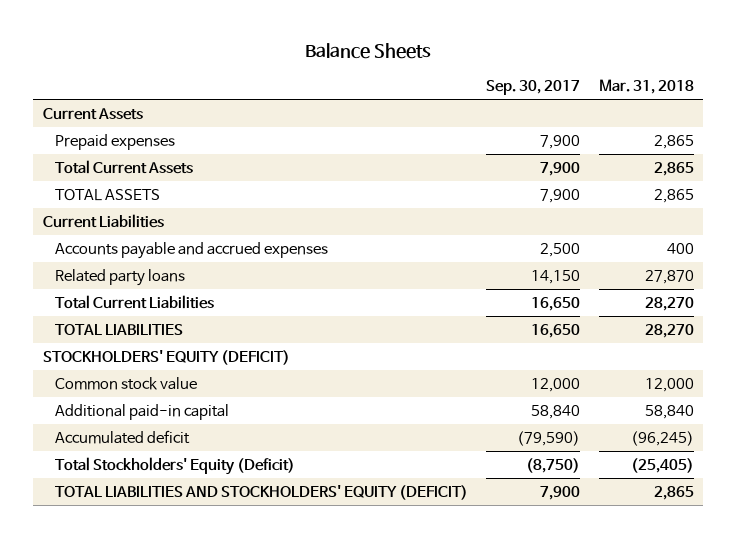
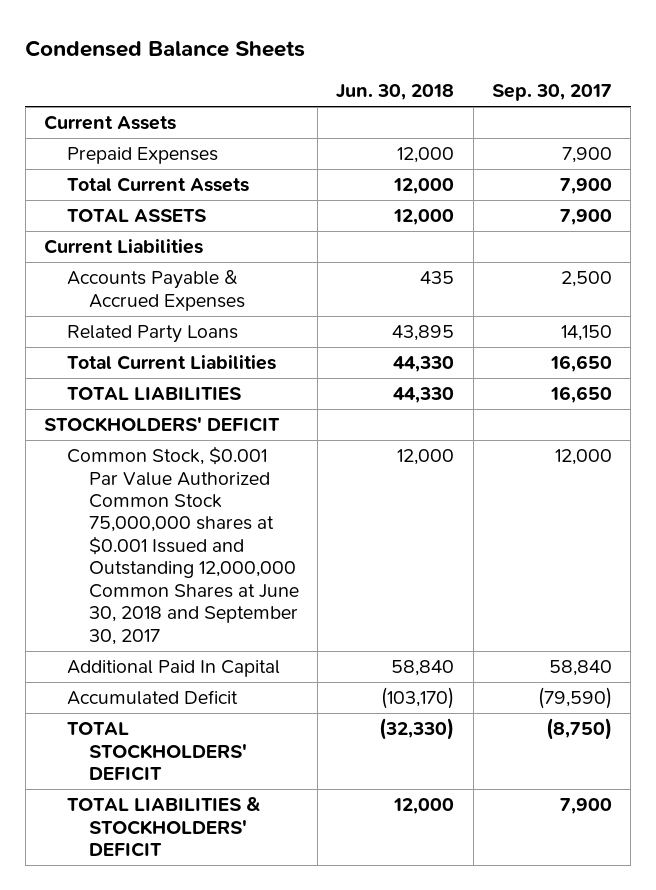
- Balance Sheets
+ Condensed Balance Sheets
- | Sep. 30, 2017 | Mar. 31, 2018
+ | Jun. 30, 2018 | Sep. 30, 2017
- Prepaid expenses | 7,900 | 2,865
+ Prepaid Expenses | 12,000 | 7,900
- Accounts payable and accrued expenses | 2,500 | 400
- Related party loans | 14,150 | 27,870
+ Accounts Payable & Accrued Expenses | 435 | 2,500
+ Related Party Loans | 43,895 | 14,150
- STOCKHOLDERS' EQUITY (DEFICIT)
- Common stock value | 12,000 | 12,000
- Additional paid-in capital | 58,840 | 58,840
- Accumulated deficit | (79,590) | (96,245)
- Total Stockholders' Equity (Deficit) | (8,750) | (25,405)
- TOTAL LIABILITIES AND STOCKHOLDERS' EQUITY (DEFICIT) | 7,900 | 2,865
+ STOCKHOLDERS' DEFICIT
+ Common Stock, $0.001 Par Value Authorized Common Stock 75,000,000 shares at $0.001 Issued and Outstanding 12,000,000 Common Shares at June 30, 2018 and September 30, 2017 | 12,000 | 12,000
+ Additional Paid In Capital | 58,840 | 58,840
+ Accumulated Deficit | (103,170) | (79,590)
+ TOTAL STOCKHOLDERS' DEFICIT | (32,330) | (8,750)
+ TOTAL LIABILITIES & STOCKHOLDERS' DEFICIT | 12,000 | 7,900

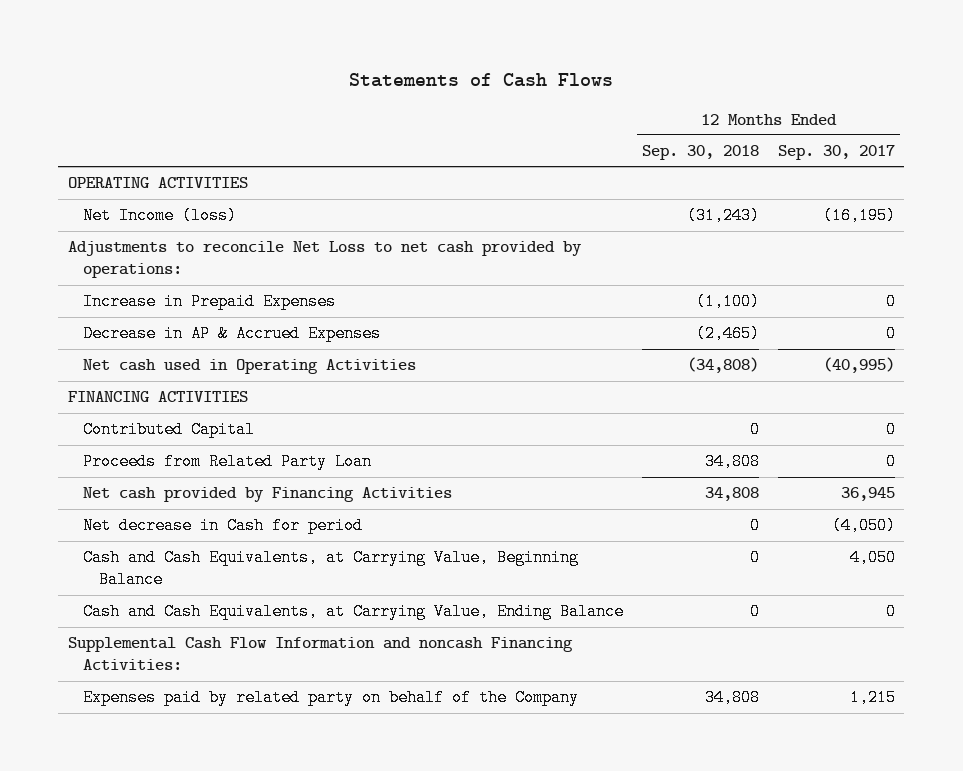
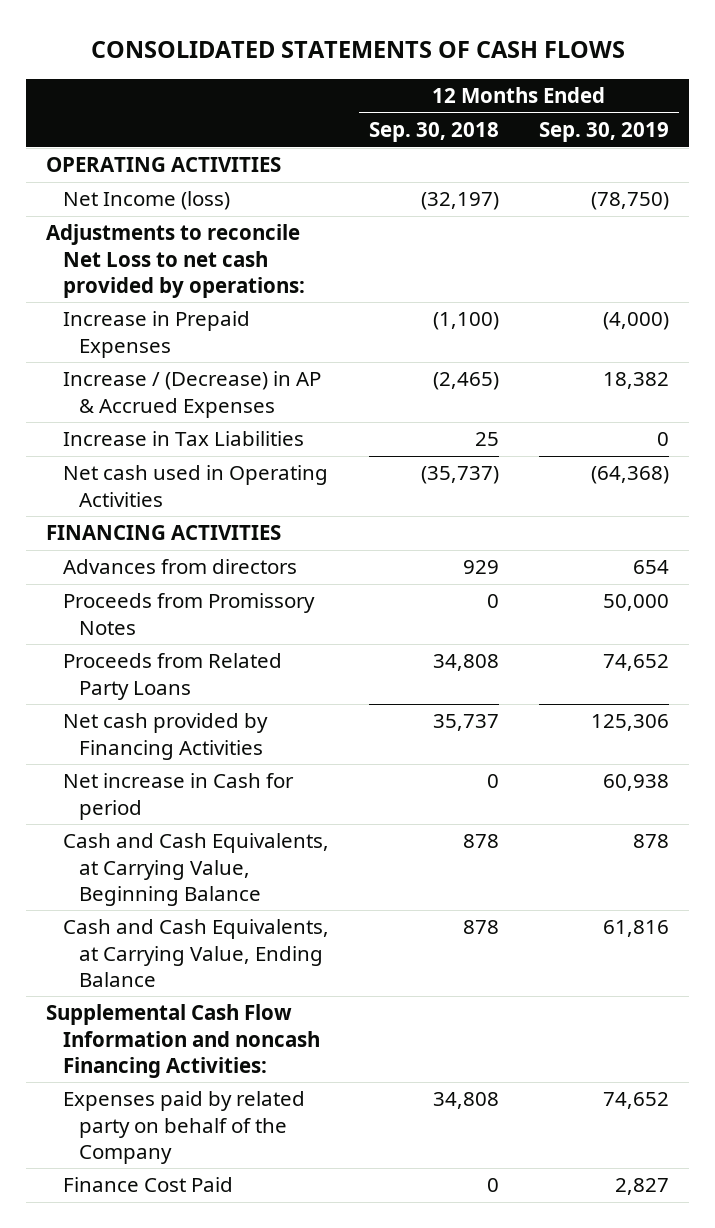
- Statements of Cash Flows
+ CONSOLIDATED STATEMENTS OF CASH FLOWS
- | 12 Months Ended Sep. 30, 2018 | 12 Months Ended Sep. 30, 2017
+ | 12 Months Ended Sep. 30, 2018 | 12 Months Ended Sep. 30, 2019
- Net Income (loss) | (31,243) | (16,195)
+ Net Income (loss) | (32,197) | (78,750)
- Decrease in AP & Accrued Expenses | (2,465) | 0
- Net cash used in Operating Activities | (34,808) | (40,995)
+ Increase / (Decrease) in AP & Accrued Expenses | (2,465) | 18,382
+ Increase in Tax Liabilities | 25 | 0
+ Net cash used in Operating Activities | (35,737) | (64,368)
- Contributed Capital | 0 | 0
- Proceeds from Related Party Loan | 34,808 | 0
- Net cash provided by Financing Activities | 34,808 | 36,945
- Net decrease in Cash for period | 0 | (4,050)
- Cash and Cash Equivalents, at Carrying Value, Beginning Balance | 0 | 4,050
- Cash and Cash Equivalents, at Carrying Value, Ending Balance | 0 | 0
+ Advances from directors | 929 | 654
+ Proceeds from Promissory Notes | 0 | 50,000
+ Proceeds from Related Party Loans | 34,808 | 74,652
+ Net cash provided by Financing Activities | 35,737 | 125,306
+ Net increase in Cash for period | 0 | 60,938
+ Cash and Cash Equivalents, at Carrying Value, Beginning Balance | 878 | 878
+ Cash and Cash Equivalents, at Carrying Value, Ending Balance | 878 | 61,816
+ Finance Cost Paid | 0 | 2,827

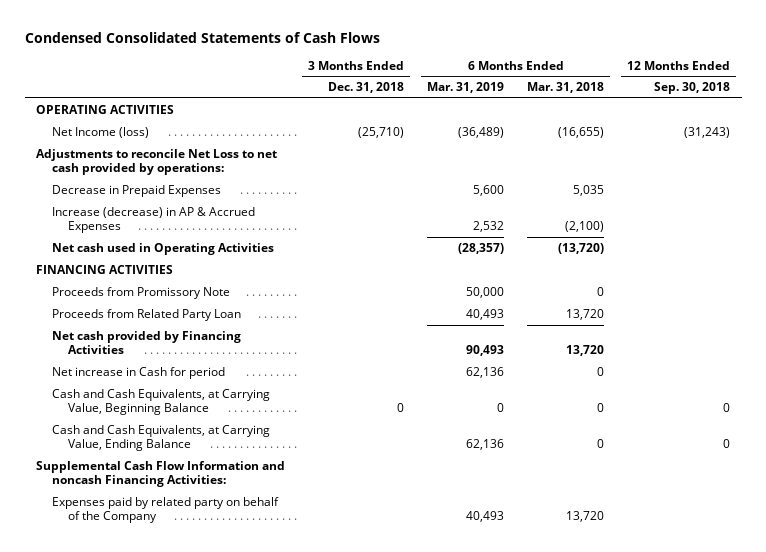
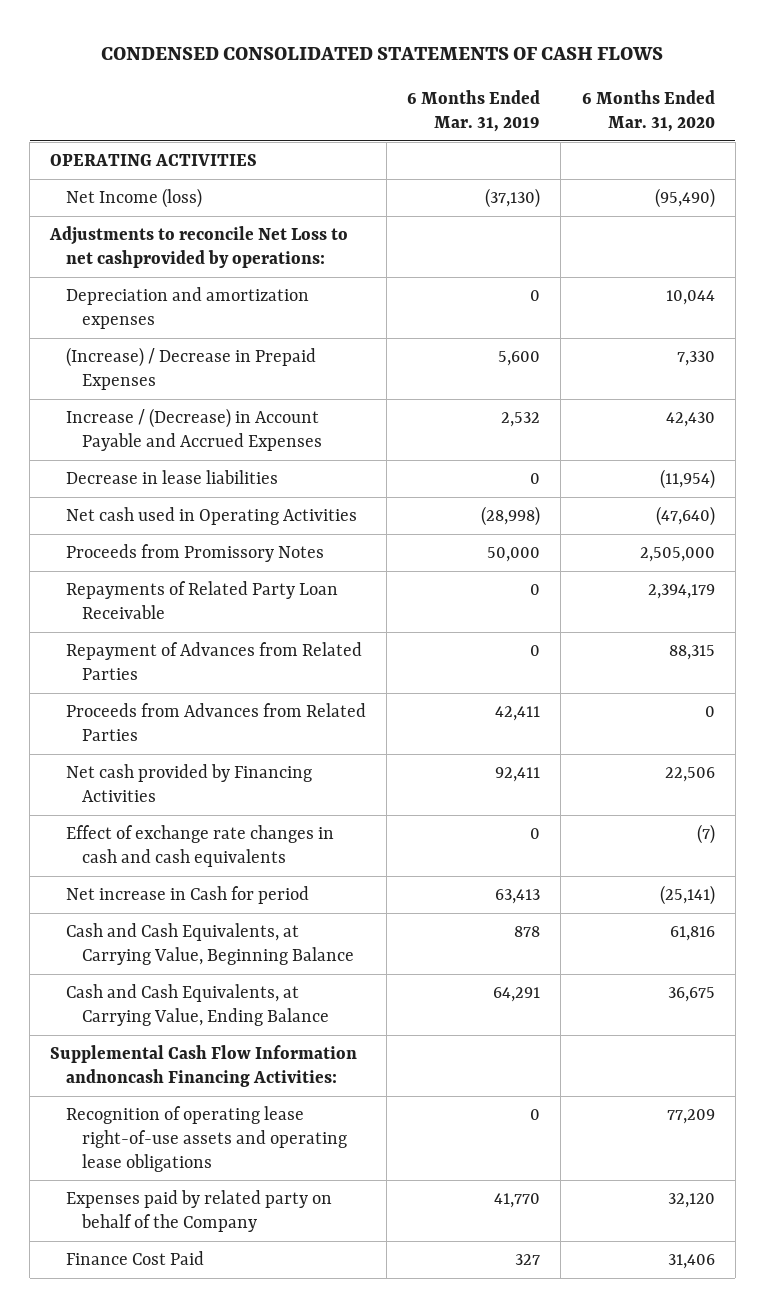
- Condensed Consolidated Statements of Cash Flows
+ CONDENSED CONSOLIDATED STATEMENTS OF CASH FLOWS
- | 3 Months Ended Dec. 31, 2018 | 6 Months Ended Mar. 31, 2019 | 6 Months Ended Mar. 31, 2018 | 12 Months Ended Sep. 30, 2018
+ | 6 Months Ended Mar. 31, 2019 | 6 Months Ended Mar. 31, 2020
- Net Income (loss) | (25,710) | (36,489) | (16,655) | (31,243)
- Adjustments to reconcile Net Loss to net cash provided by operations:
- Decrease in Prepaid Expenses | | 5,600 | 5,035 |
- Increase (decrease) in AP & Accrued Expenses | | 2,532 | (2,100) |
- Net cash used in Operating Activities | | (28,357) | (13,720) |
- FINANCING ACTIVITIES
- Proceeds from Promissory Note | | 50,000 | 0 |
- Proceeds from Related Party Loan | | 40,493 | 13,720 |
- Net cash provided by Financing Activities | | 90,493 | 13,720 |
- Net increase in Cash for period | | 62,136 | 0 |
- Cash and Cash Equivalents, at Carrying Value, Beginning Balance | 0 | 0 | 0 | 0
- Cash and Cash Equivalents, at Carrying Value, Ending Balance | | 62,136 | 0 | 0
- Supplemental Cash Flow Information and noncash Financing Activities:
- Expenses paid by related party on behalf of the Company | | 40,493 | 13,720 |
+ Net Income (loss) | (37,130) | (95,490)
+ Adjustments to reconcile Net Loss to net cashprovided by operations:
+ Depreciation and amortization expenses | 0 | 10,044
+ (Increase) / Decrease in Prepaid Expenses | 5,600 | 7,330
+ Increase / (Decrease) in Account Payable and Accrued Expenses | 2,532 | 42,430
+ Decrease in lease liabilities | 0 | (11,954)
+ Net cash used in Operating Activities | (28,998) | (47,640)
+ Proceeds from Promissory Notes | 50,000 | 2,505,000
+ Repayments of Related Party Loan Receivable | 0 | 2,394,179
+ Repayment of Advances from Related Parties | 0 | 88,315
+ Proceeds from Advances from Related Parties | 42,411 | 0
+ Net cash provided by Financing Activities | 92,411 | 22,506
+ Effect of exchange rate changes in cash and cash equivalents | 0 | (7)
+ Net increase in Cash for period | 63,413 | (25,141)
+ Cash and Cash Equivalents, at Carrying Value, Beginning Balance | 878 | 61,816
+ Cash and Cash Equivalents, at Carrying Value, Ending Balance | 64,291 | 36,675
+ Supplemental Cash Flow Information andnoncash Financing Activities:
+ Recognition of operating lease right-of-use assets and operating lease obligations | 0 | 77,209
+ Expenses paid by related party on behalf of the Company | 41,770 | 32,120
+ Finance Cost Paid | 327 | 31,406

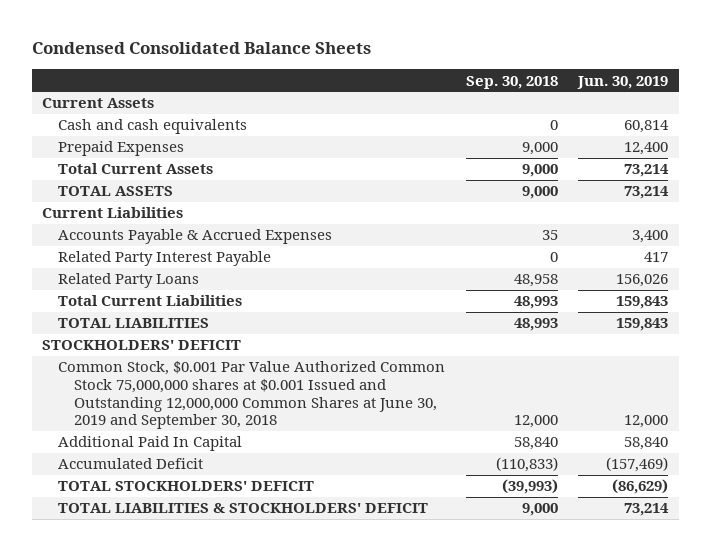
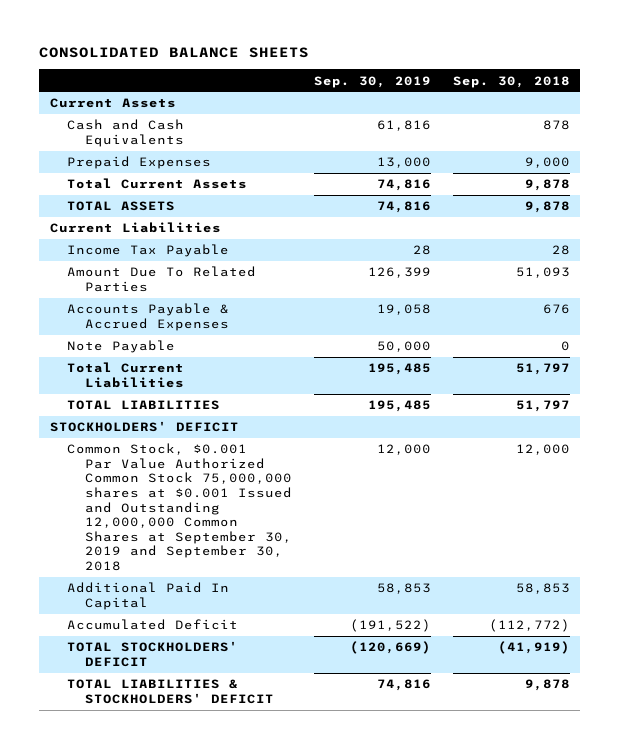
- Condensed Consolidated Balance Sheets
+ CONSOLIDATED BALANCE SHEETS
- | Sep. 30, 2018 | Jun. 30, 2019
+ | Sep. 30, 2019 | Sep. 30, 2018
- Cash and cash equivalents | 0 | 60,814
+ Cash and Cash Equivalents | 61,816 | 878
- Total Current Assets | 9,000 | 73,214
- TOTAL ASSETS | 9,000 | 73,214
+ Total Current Assets | 74,816 | 9,878
+ TOTAL ASSETS | 74,816 | 9,878
- Accounts Payable & Accrued Expenses | 35 | 3,400
- Related Party Interest Payable | 0 | 417
- Related Party Loans | 48,958 | 156,026
- Total Current Liabilities | 48,993 | 159,843
- TOTAL LIABILITIES | 48,993 | 159,843
+ Income Tax Payable | 28 | 28
+ Amount Due To Related Parties | 126,399 | 51,093
+ Accounts Payable & Accrued Expenses | 19,058 | 676
+ Note Payable | 50,000 | 0
+ Total Current Liabilities | 195,485 | 51,797
+ TOTAL LIABILITIES | 195,485 | 51,797
- Common Stock, $0.001 Par Value Authorized Common Stock 75,000,000 shares at $0.001 Issued and Outstanding 12,000,000 Common Shares at June 30, 2019 and September 30, 2018 | 12,000 | 12,000
- Additional Paid In Capital | 58,840 | 58,840
- Accumulated Deficit | (110,833) | (157,469)
- TOTAL STOCKHOLDERS' DEFICIT | (39,993) | (86,629)
- TOTAL LIABILITIES & STOCKHOLDERS' DEFICIT | 9,000 | 73,214
+ Common Stock, $0.001 Par Value Authorized Common Stock 75,000,000 shares at $0.001 Issued and Outstanding 12,000,000 Common Shares at September 30, 2019 and September 30, 2018 | 12,000 | 12,000
+ Additional Paid In Capital | 58,853 | 58,853
+ Accumulated Deficit | (191,522) | (112,772)
+ TOTAL STOCKHOLDERS' DEFICIT | (120,669) | (41,919)
+ TOTAL LIABILITIES & STOCKHOLDERS' DEFICIT | 74,816 | 9,878

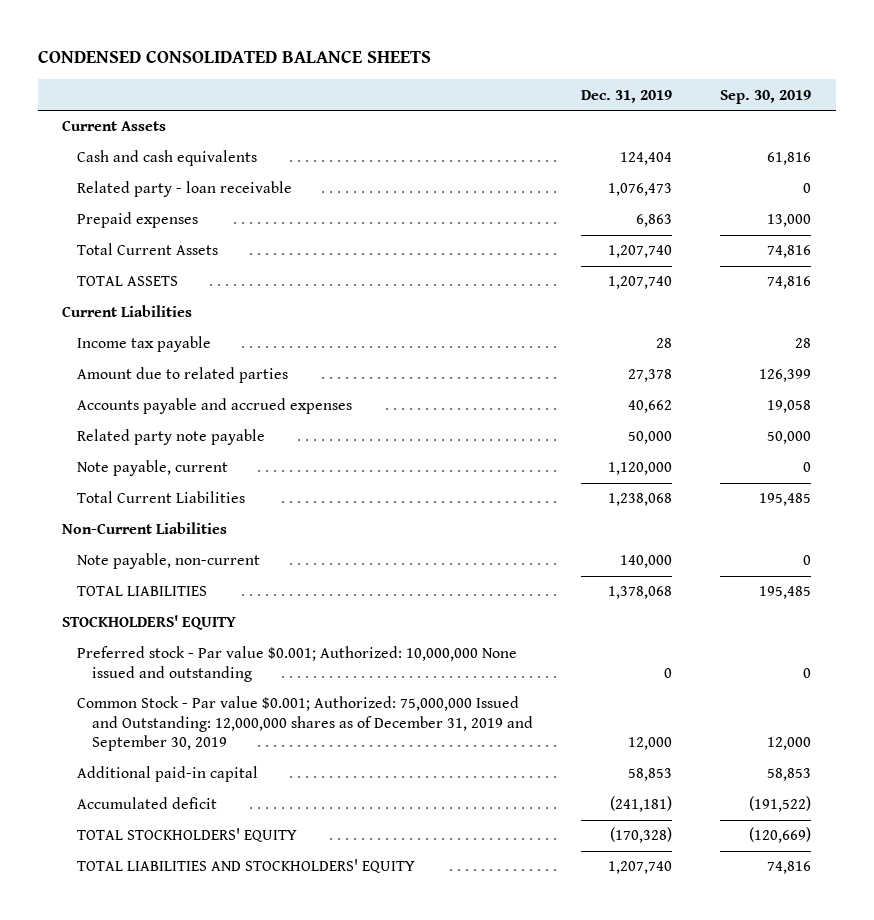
- CONSOLIDATED BALANCE SHEETS
+ CONDENSED CONSOLIDATED BALANCE SHEETS
- | Sep. 30, 2019 | Sep. 30, 2018
+ | Dec. 31, 2019 | Sep. 30, 2019
- Cash and Cash Equivalents | 61,816 | 878
- Prepaid Expenses | 13,000 | 9,000
+ Cash and cash equivalents | 124,404 | 61,816
+ Related party - loan receivable | 1,076,473 | 0
+ Prepaid expenses | 6,863 | 13,000
- Income Tax Payable | 28 | 28
- Amount Due To Related Parties | 126,399 | 51,093
- Accounts Payable & Accrued Expenses | 19,058 | 676
- Note Payable | 50,000 | 0
+ Income tax payable | 28 | 28
+ Amount due to related parties | 27,378 | 126,399
+ Accounts payable and accrued expenses | 40,662 | 19,058
+ Related party note payable | 50,000 | 50,000
+ Note payable, current | 1,120,000 | 0
+ Non-Current Liabilities
+ Note payable, non-current | 140,000 | 0
- STOCKHOLDERS' DEFICIT
- Common Stock, $0.001 Par Value Authorized Common Stock 75,000,000 shares at $0.001 Issued and Outstanding 12,000,000 Common Shares at September 30, 2019 and September 30, 2018 | 12,000 | 12,000
- Additional Paid In Capital | 58,853 | 58,853
- Accumulated Deficit | (191,522) | (112,772)
- TOTAL STOCKHOLDERS' DEFICIT | (120,669) | (41,919)
- TOTAL LIABILITIES & STOCKHOLDERS' DEFICIT | 74,816 | 9,878
+ STOCKHOLDERS' EQUITY
+ Preferred stock - Par value $0.001; Authorized: 10,000,000 None issued and outstanding | 0 | 0
+ Common Stock - Par value $0.001; Authorized: 75,000,000 Issued and Outstanding: 12,000,000 shares as of December 31, 2019 and September 30, 2019 | 12,000 | 12,000
+ Additional paid-in capital | 58,853 | 58,853
+ Accumulated deficit | (241,181) | (191,522)
+ TOTAL STOCKHOLDERS' EQUITY | (170,328) | (120,669)
+ TOTAL LIABILITIES AND STOCKHOLDERS' EQUITY | 1,207,740 | 74,816

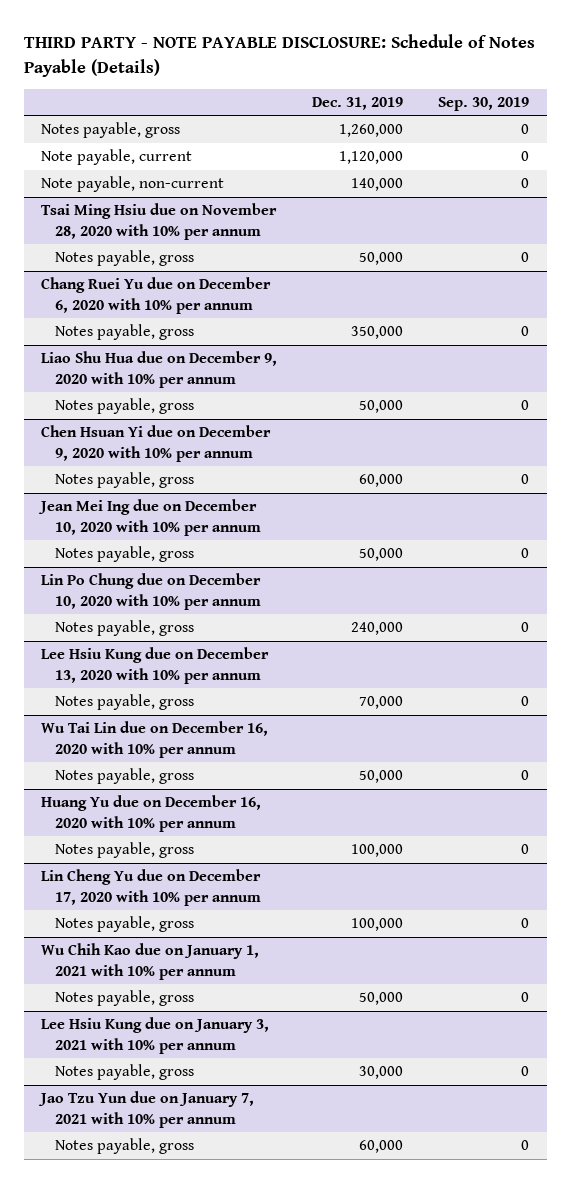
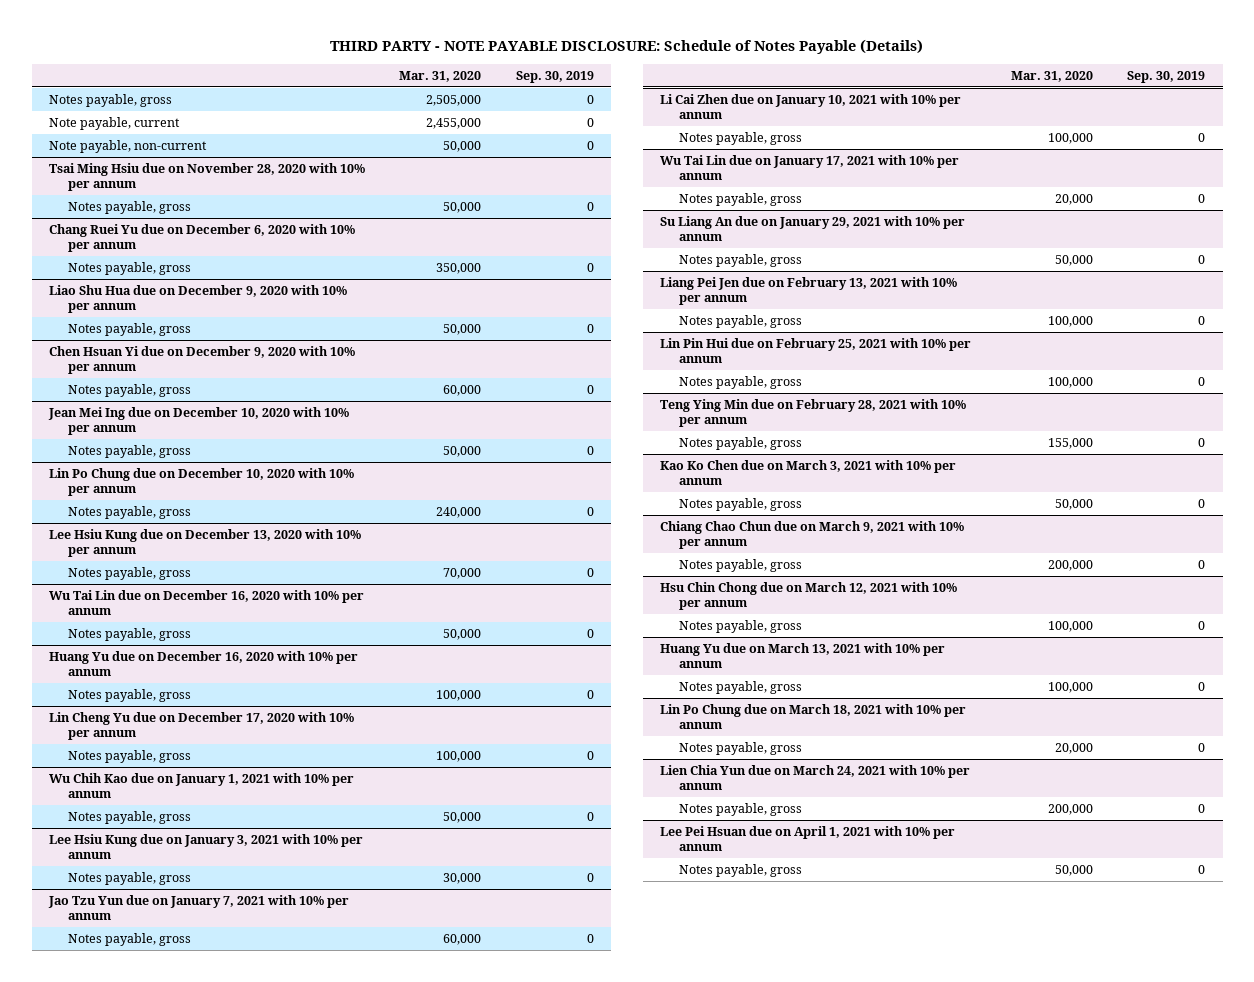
- | Dec. 31, 2019 | Sep. 30, 2019
+ | Mar. 31, 2020 | Sep. 30, 2019
+ Li Cai Zhen due on January 10, 2021 with 10% per annum
+ Notes payable, gross | 100,000 | 0
+ Wu Tai Lin due on January 17, 2021 with 10% per annum
+ Notes payable, gross | 20,000 | 0
+ Su Liang An due on January 29, 2021 with 10% per annum
+ Notes payable, gross | 50,000 | 0
+ Liang Pei Jen due on February 13, 2021 with 10% per annum
+ Notes payable, gross | 100,000 | 0
+ Lin Pin Hui due on February 25, 2021 with 10% per annum
+ Notes payable, gross | 100,000 | 0
+ Teng Ying Min due on February 28, 2021 with 10% per annum
+ Notes payable, gross | 155,000 | 0
+ Kao Ko Chen due on March 3, 2021 with 10% per annum
+ Notes payable, gross | 50,000 | 0
+ Chiang Chao Chun due on March 9, 2021 with 10% per annum
+ Notes payable, gross | 200,000 | 0
+ Hsu Chin Chong due on March 12, 2021 with 10% per annum
+ Notes payable, gross | 100,000 | 0
+ Huang Yu due on March 13, 2021 with 10% per annum
+ Notes payable, gross | 100,000 | 0
+ Lin Po Chung due on March 18, 2021 with 10% per annum
+ Notes payable, gross | 20,000 | 0
+ Lien Chia Yun due on March 24, 2021 with 10% per annum
+ Notes payable, gross | 200,000 | 0
+ Lee Pei Hsuan due on April 1, 2021 with 10% per annum
+ Notes payable, gross | 50,000 | 0

